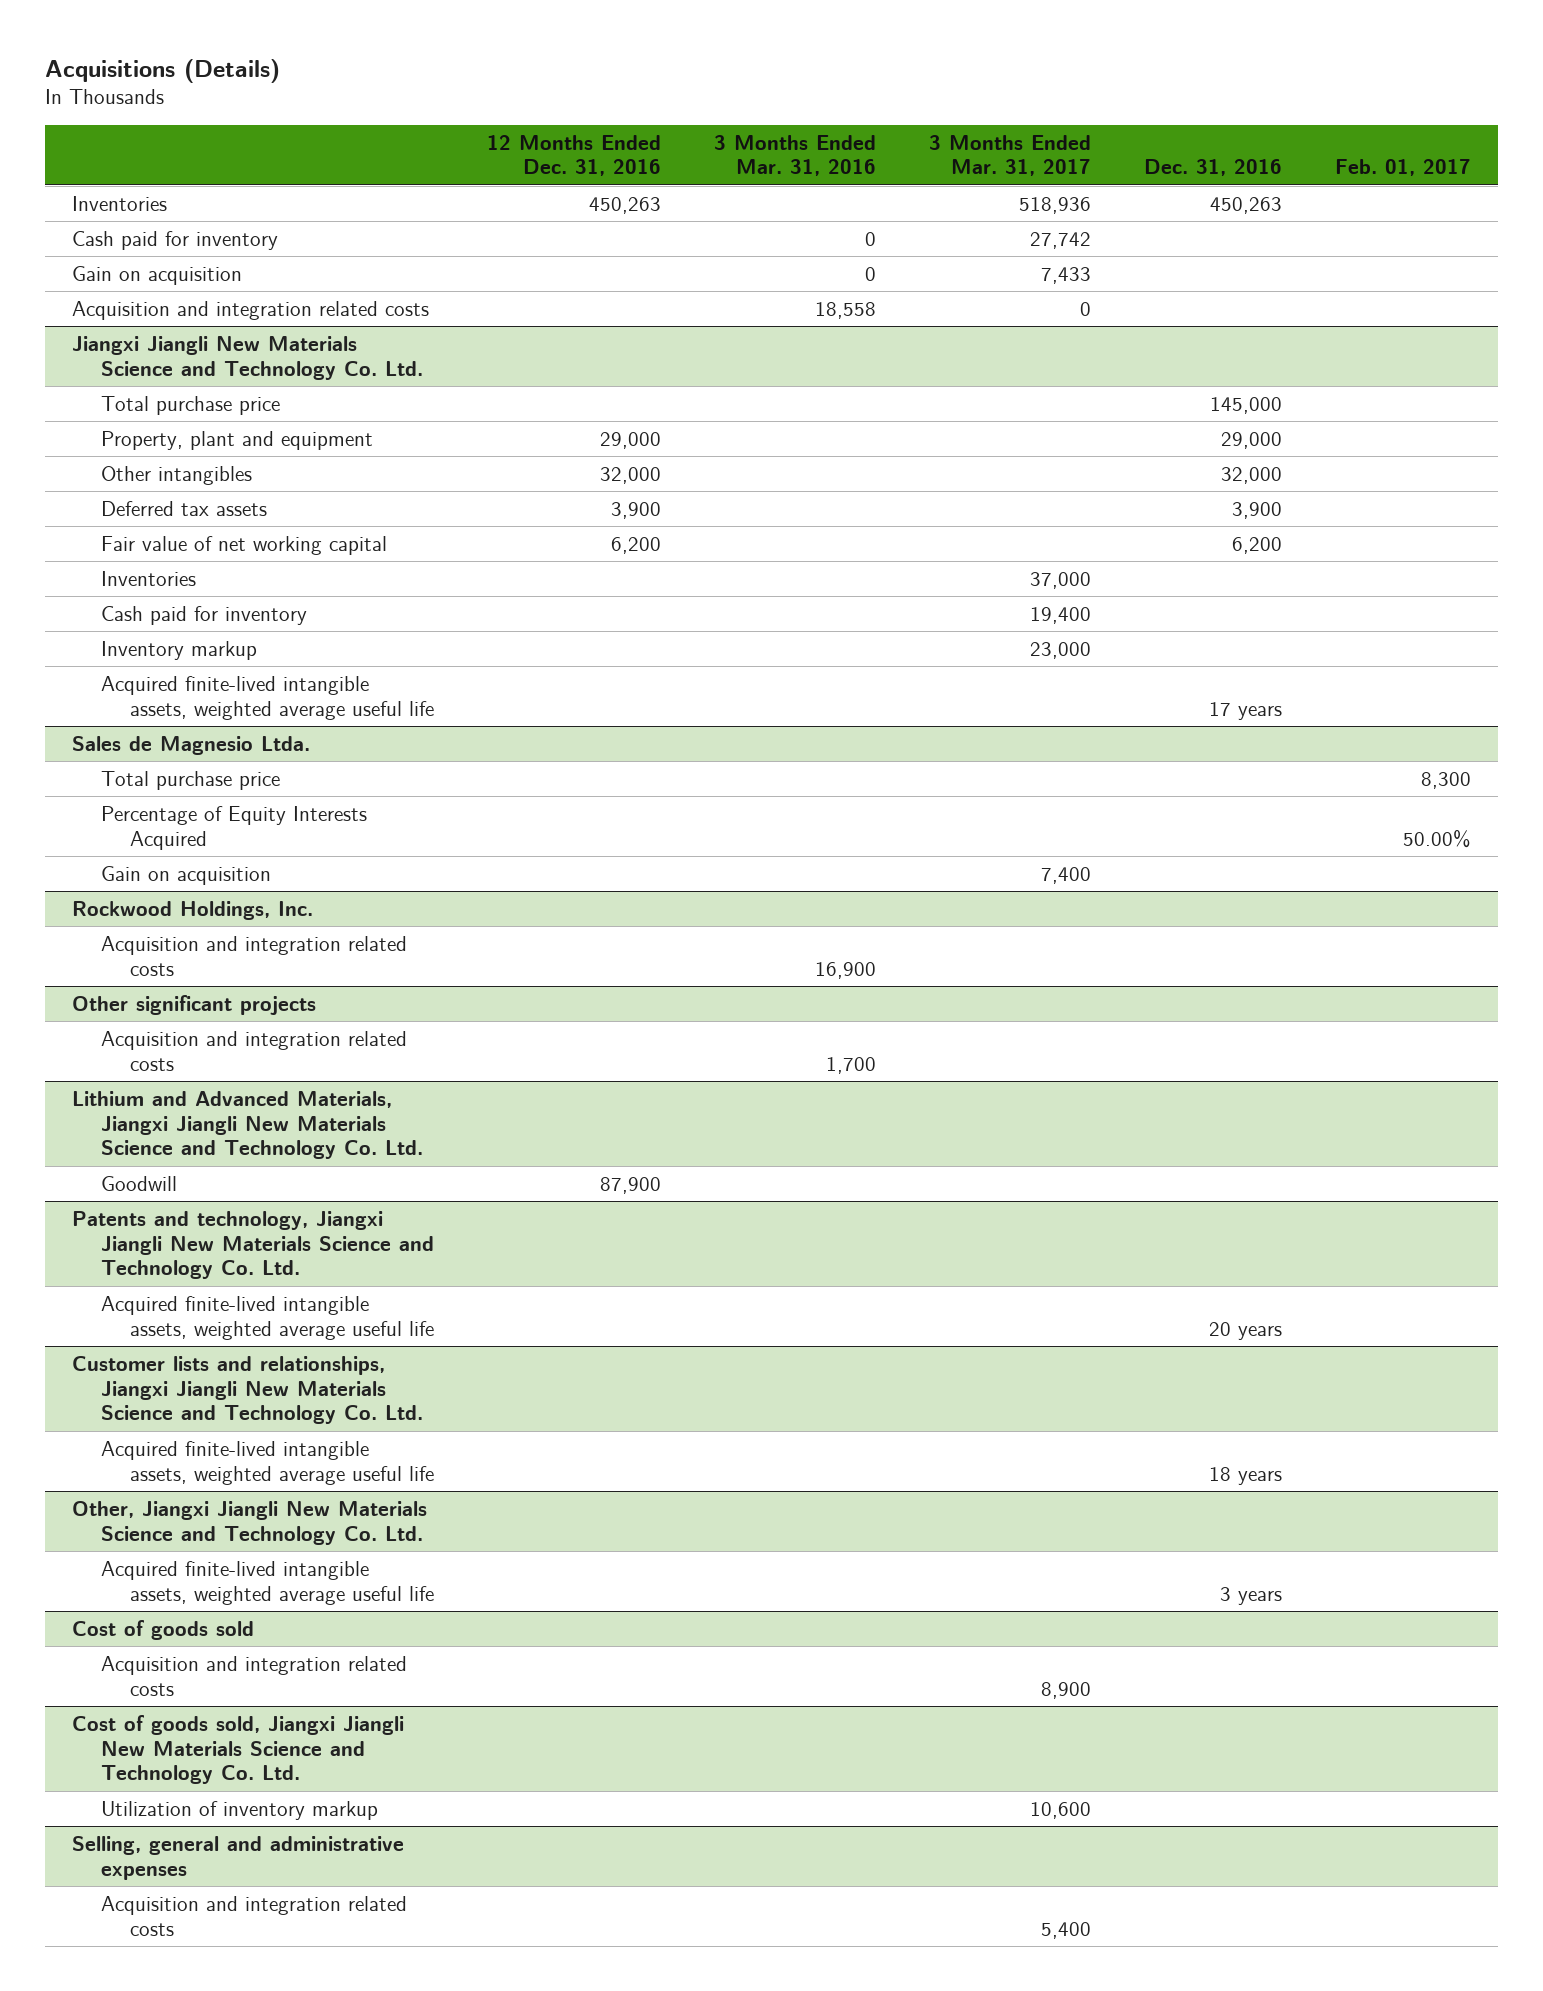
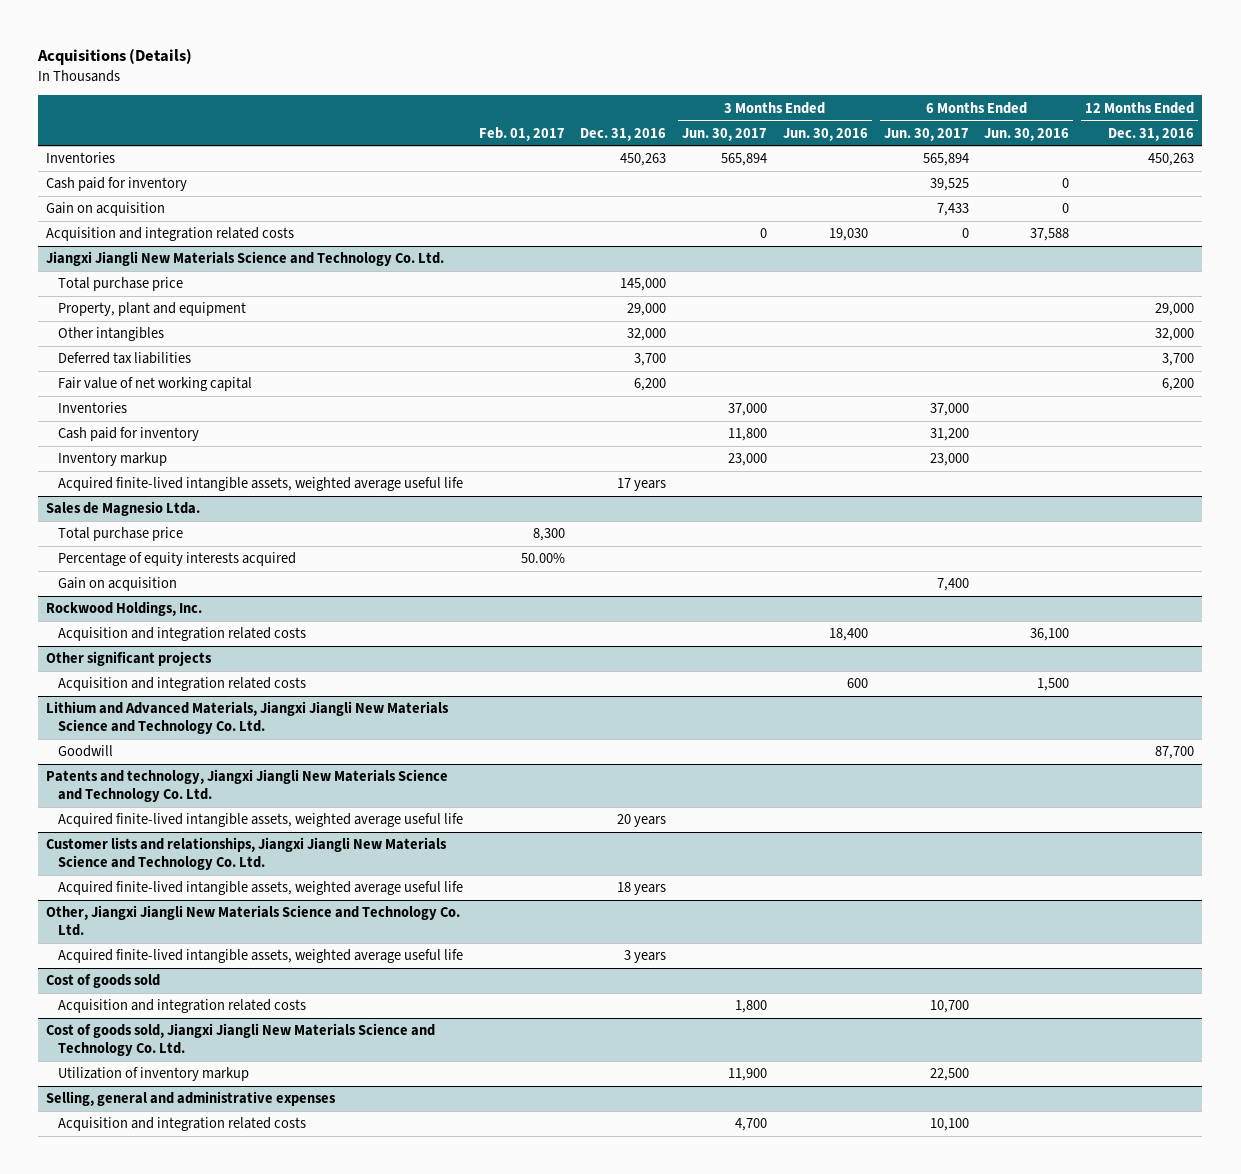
- | 12 Months Ended Dec. 31, 2016 | 3 Months Ended Mar. 31, 2016 | 3 Months Ended Mar. 31, 2017 | Dec. 31, 2016 | Feb. 01, 2017
+ | Feb. 01, 2017 | Dec. 31, 2016 | 3 Months Ended Jun. 30, 2017 | 3 Months Ended Jun. 30, 2016 | 6 Months Ended Jun. 30, 2017 | 6 Months Ended Jun. 30, 2016 | 12 Months Ended Dec. 31, 2016
@ Jiangxi Jiangli New Materials Science and Technology Co. Ltd.
- Deferred tax assets | 3,900 | | | 3,900 |
+ Deferred tax liabilities | | 3,700 | | | | | 3,700
@ Sales de Magnesio Ltda.
- Percentage of Equity Interests Acquired | | | | | 50.00%
+ Percentage of equity interests acquired | 50.00% | | | | | |
@ Lithium and Advanced Materials, Jiangxi Jiangli New Materials Science and Technology Co. Ltd.
- Goodwill | 87,900 | | | |
+ Goodwill | | | | | | | 87,700

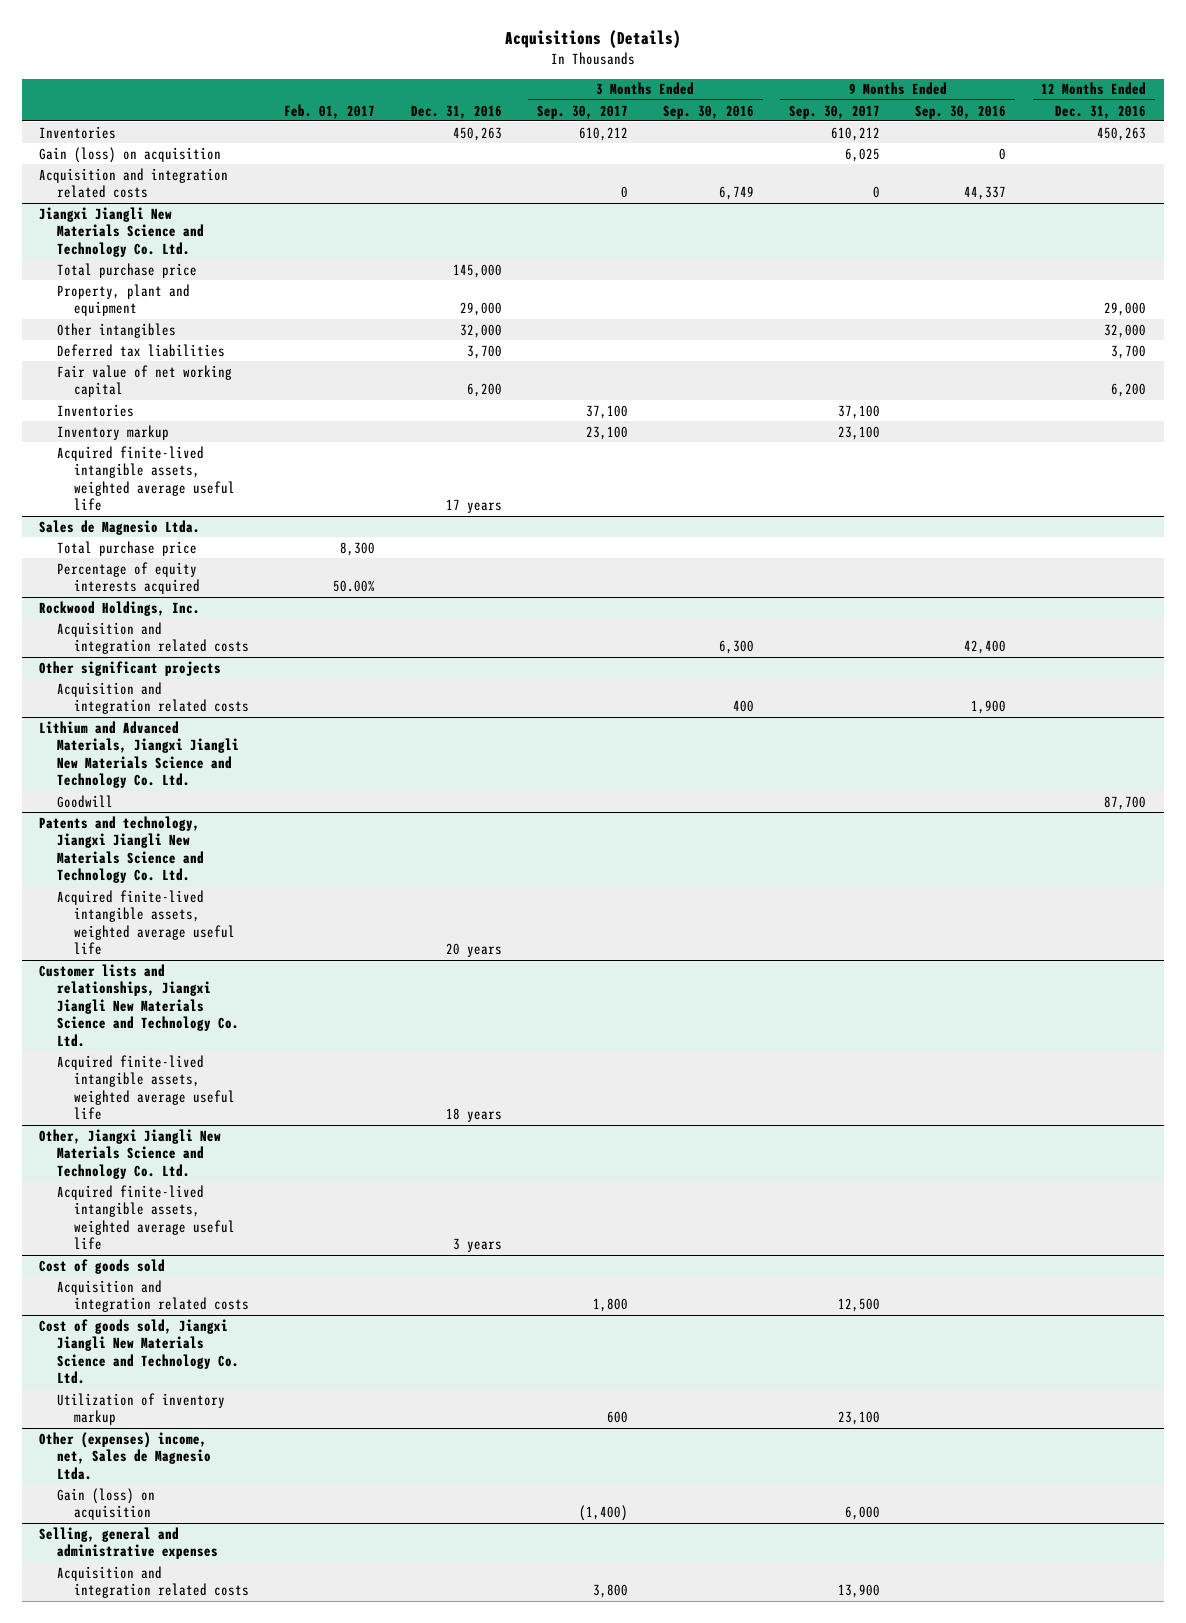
- | Feb. 01, 2017 | Dec. 31, 2016 | 3 Months Ended Jun. 30, 2017 | 3 Months Ended Jun. 30, 2016 | 6 Months Ended Jun. 30, 2017 | 6 Months Ended Jun. 30, 2016 | 12 Months Ended Dec. 31, 2016
+ | Feb. 01, 2017 | Dec. 31, 2016 | 3 Months Ended Sep. 30, 2017 | 3 Months Ended Sep. 30, 2016 | 9 Months Ended Sep. 30, 2017 | 9 Months Ended Sep. 30, 2016 | 12 Months Ended Dec. 31, 2016
- Cash paid for inventory | | | | | 39,525 | 0 |
- Gain on acquisition | | | | | 7,433 | 0 |
+ Gain (loss) on acquisition | | | | | 6,025 | 0 |
@ Jiangxi Jiangli New Materials Science and Technology Co. Ltd.
- Cash paid for inventory | | | 11,800 | | 31,200 | |
@ Sales de Magnesio Ltda.
- Gain on acquisition | | | | | 7,400 | |
+ Other (expenses) income, net, Sales de Magnesio Ltda.
+ Gain (loss) on acquisition | | | (1,400) | | 6,000 | |

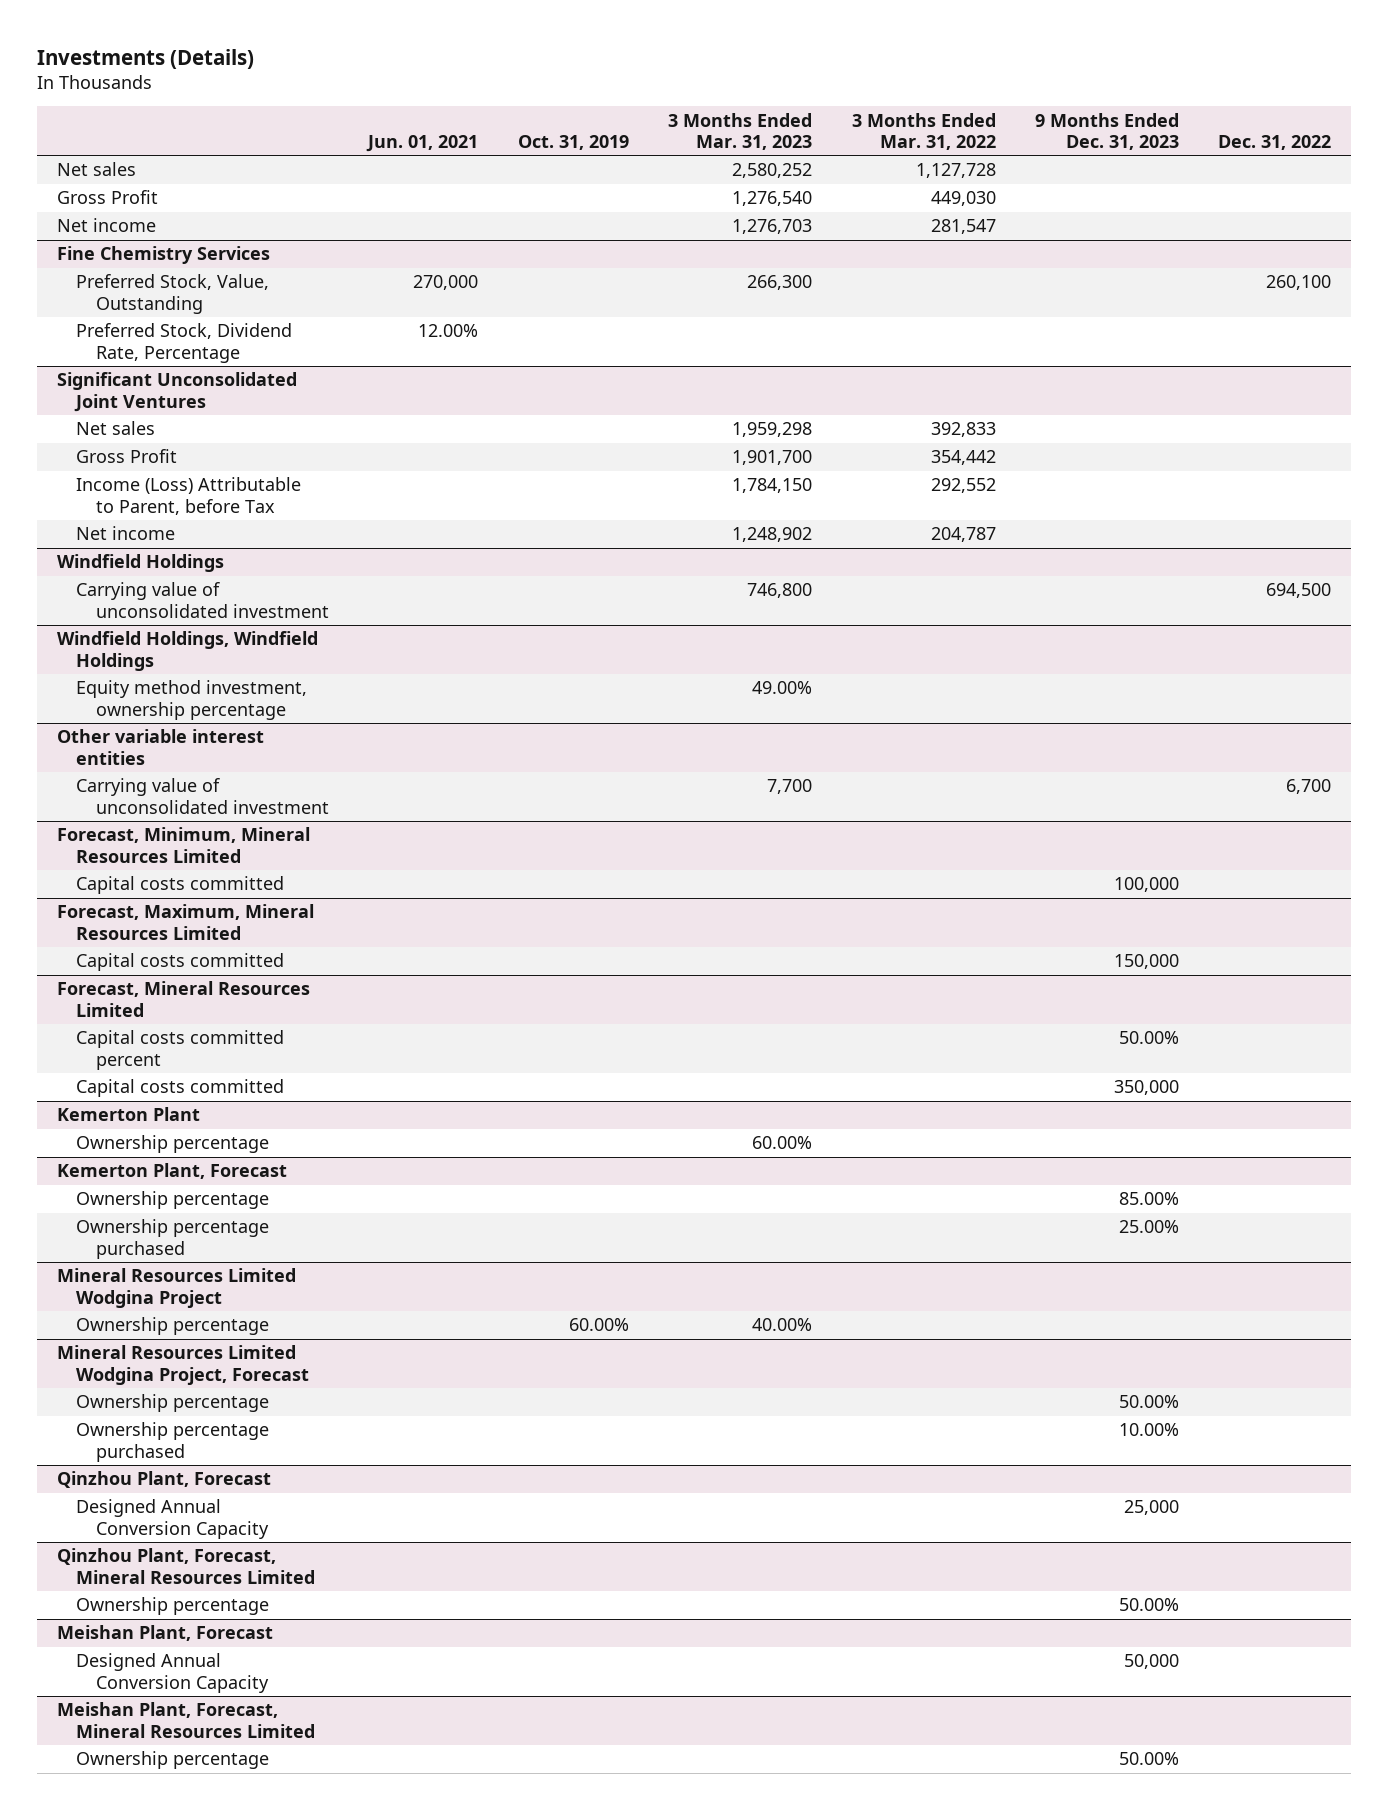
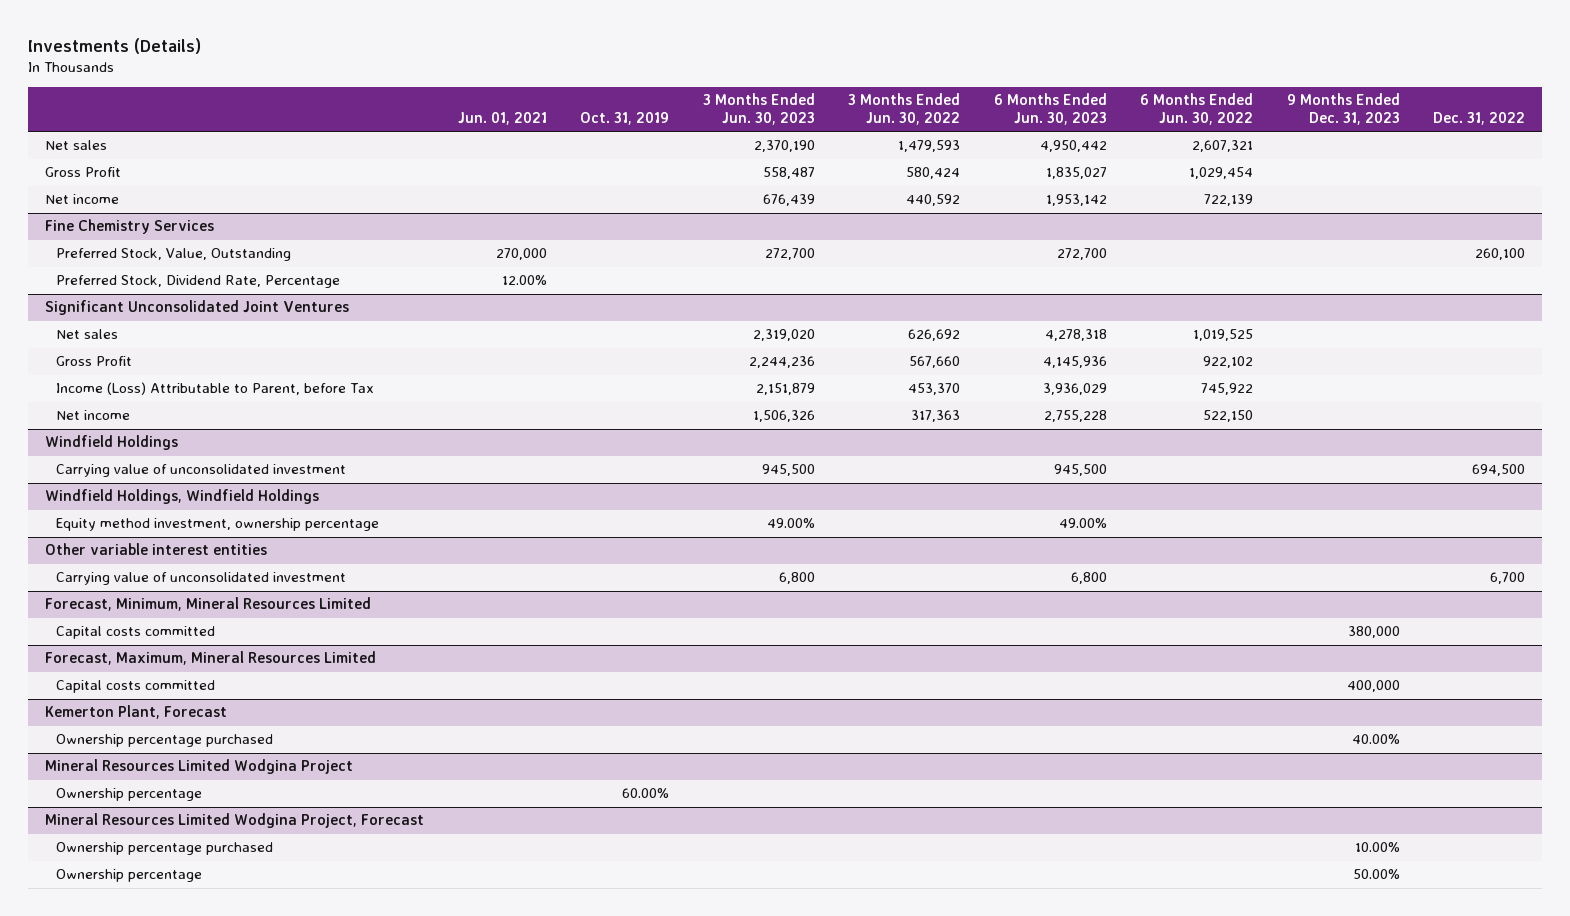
- | Jun. 01, 2021 | Oct. 31, 2019 | 3 Months Ended Mar. 31, 2023 | 3 Months Ended Mar. 31, 2022 | 9 Months Ended Dec. 31, 2023 | Dec. 31, 2022
+ | Jun. 01, 2021 | Oct. 31, 2019 | 3 Months Ended Jun. 30, 2023 | 3 Months Ended Jun. 30, 2022 | 6 Months Ended Jun. 30, 2023 | 6 Months Ended Jun. 30, 2022 | 9 Months Ended Dec. 31, 2023 | Dec. 31, 2022
@ Forecast, Minimum, Mineral Resources Limited
- Capital costs committed | | | | | 100,000 |
+ Capital costs committed | | | | | | | 380,000 |
@ Forecast, Maximum, Mineral Resources Limited
- Capital costs committed | | | | | 150,000 |
- Forecast, Mineral Resources Limited
- Capital costs committed percent | | | | | 50.00% |
- Capital costs committed | | | | | 350,000 |
- Kemerton Plant
- Ownership percentage | | | 60.00% | | |
@ Forecast, Maximum, Mineral Resources Limited
+ Capital costs committed | | | | | | | 400,000 |
@ Kemerton Plant, Forecast
- Ownership percentage | | | | | 85.00% |
- Ownership percentage purchased | | | | | 25.00% |
+ Ownership percentage purchased | | | | | | | 40.00% |
- Qinzhou Plant, Forecast
- Designed Annual Conversion Capacity | | | | | 25,000 |
- Qinzhou Plant, Forecast, Mineral Resources Limited
- Ownership percentage | | | | | 50.00% |
- Meishan Plant, Forecast
- Designed Annual Conversion Capacity | | | | | 50,000 |
- Meishan Plant, Forecast, Mineral Resources Limited
- Ownership percentage | | | | | 50.00% |
@ Mineral Resources Limited Wodgina Project, Forecast
moved down: Ownership percentage | | | | | | | 50.00% |

